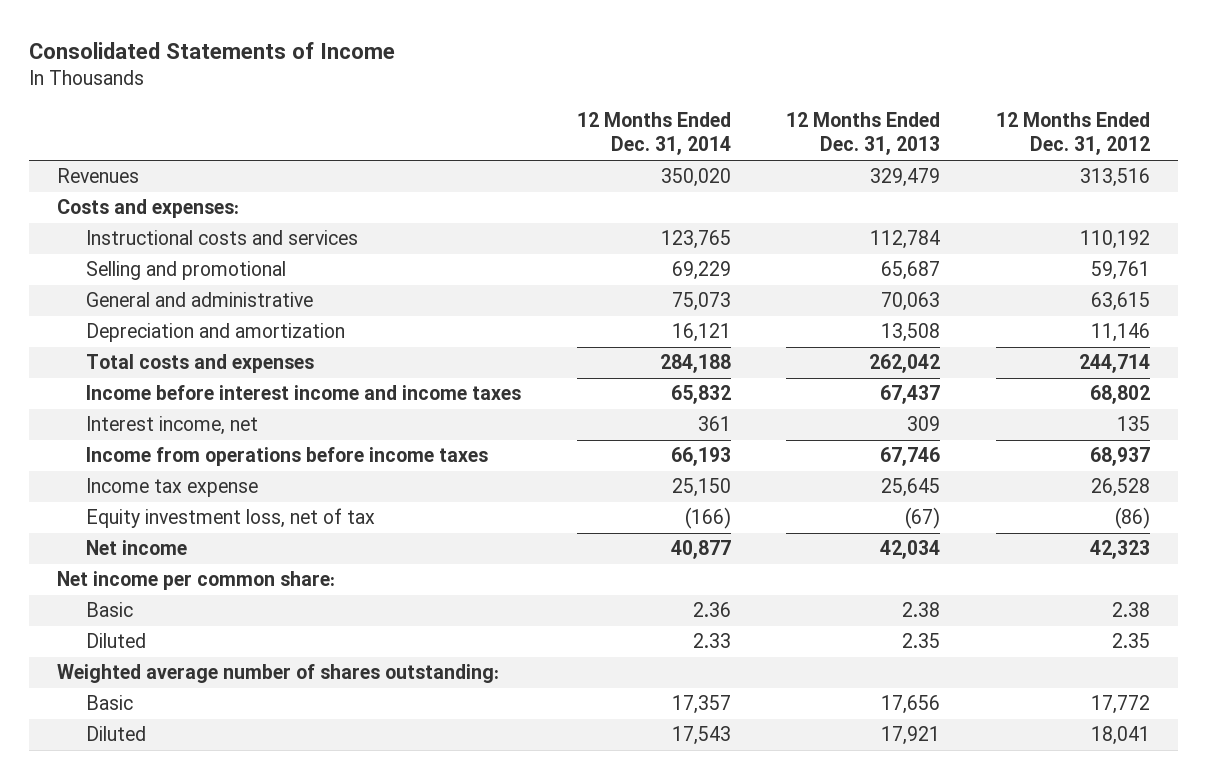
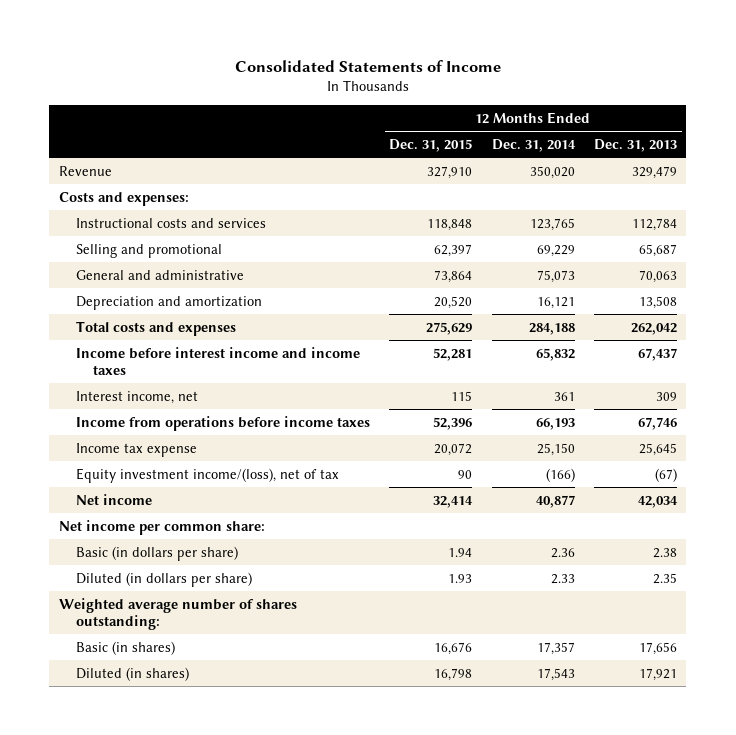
- | 12 Months Ended Dec. 31, 2014 | 12 Months Ended Dec. 31, 2013 | 12 Months Ended Dec. 31, 2012
+ | 12 Months Ended Dec. 31, 2015 | 12 Months Ended Dec. 31, 2014 | 12 Months Ended Dec. 31, 2013
- Revenues | 350,020 | 329,479 | 313,516
+ Revenue | 327,910 | 350,020 | 329,479
- Equity investment loss, net of tax | (166) | (67) | (86)
+ Equity investment income/(loss), net of tax | 90 | (166) | (67)
- Basic | 2.36 | 2.38 | 2.38
- Diluted | 2.33 | 2.35 | 2.35
+ Basic (in dollars per share) | 1.94 | 2.36 | 2.38
+ Diluted (in dollars per share) | 1.93 | 2.33 | 2.35
- Basic | 17,357 | 17,656 | 17,772
- Diluted | 17,543 | 17,921 | 18,041
+ Basic (in shares) | 16,676 | 17,357 | 17,656
+ Diluted (in shares) | 16,798 | 17,543 | 17,921

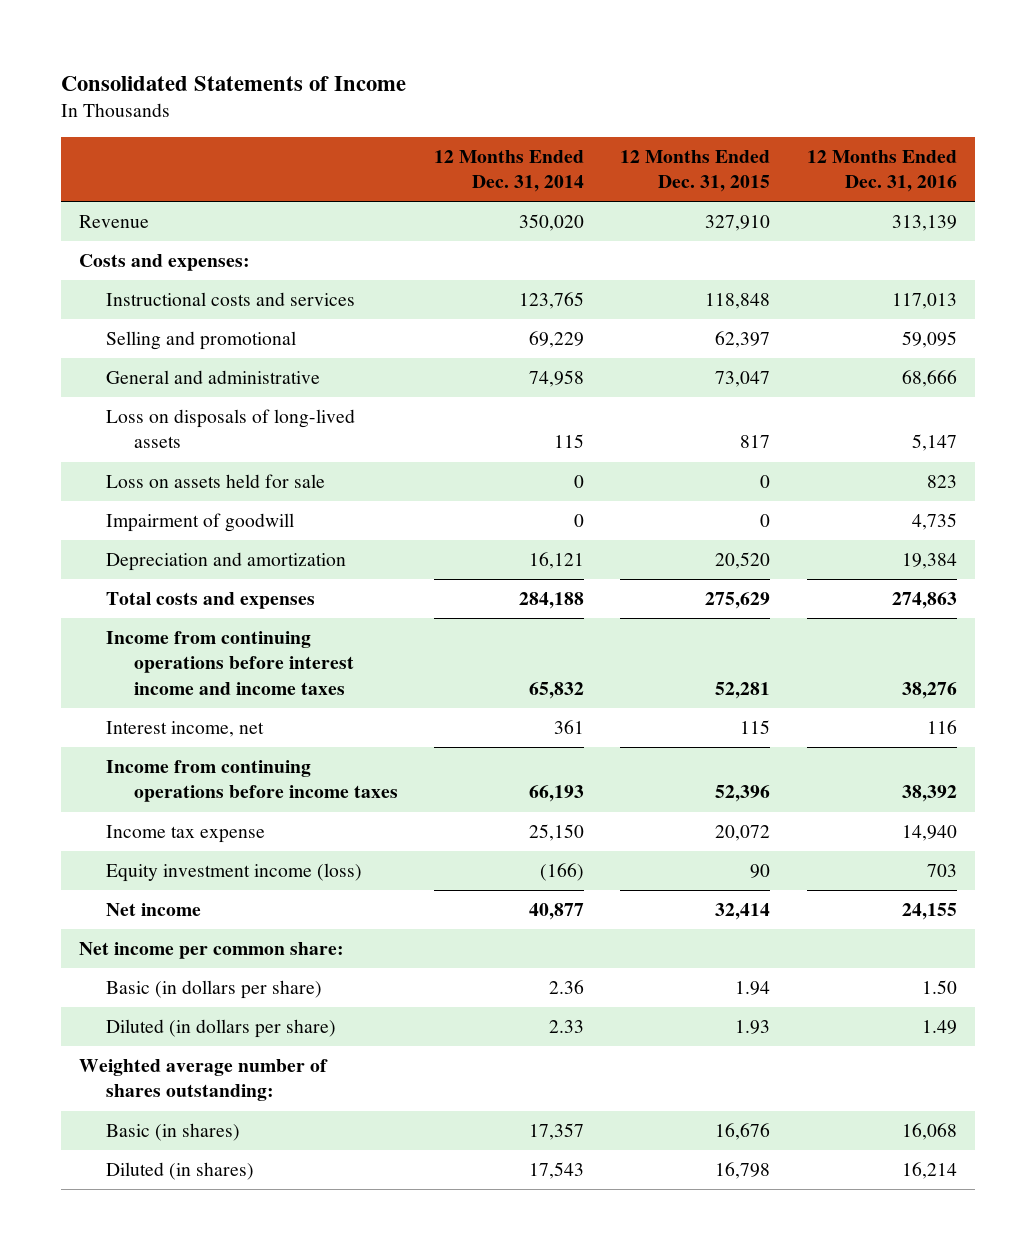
- | 12 Months Ended Dec. 31, 2015 | 12 Months Ended Dec. 31, 2014 | 12 Months Ended Dec. 31, 2013
+ | 12 Months Ended Dec. 31, 2014 | 12 Months Ended Dec. 31, 2015 | 12 Months Ended Dec. 31, 2016
- General and administrative | 73,864 | 75,073 | 70,063
+ General and administrative | 74,958 | 73,047 | 68,666
+ Loss on disposals of long-lived assets | 115 | 817 | 5,147
+ Loss on assets held for sale | 0 | 0 | 823
+ Impairment of goodwill | 0 | 0 | 4,735
- Income before interest income and income taxes | 52,281 | 65,832 | 67,437
+ Income from continuing operations before interest income and income taxes | 65,832 | 52,281 | 38,276
- Income from operations before income taxes | 52,396 | 66,193 | 67,746
+ Income from continuing operations before income taxes | 66,193 | 52,396 | 38,392
- Equity investment income/(loss), net of tax | 90 | (166) | (67)
+ Equity investment income (loss) | (166) | 90 | 703

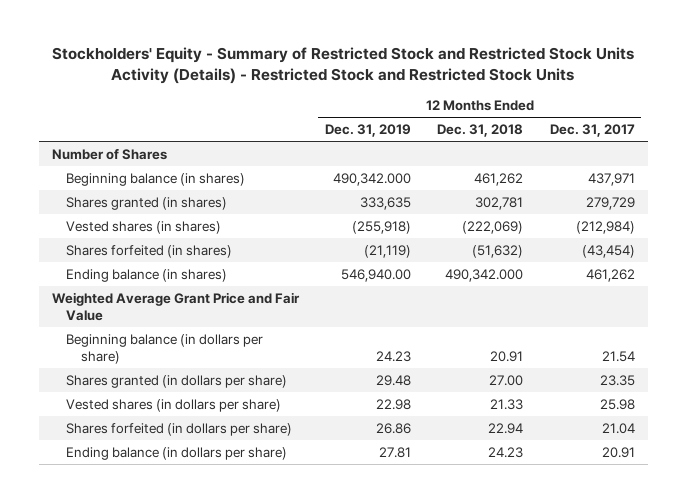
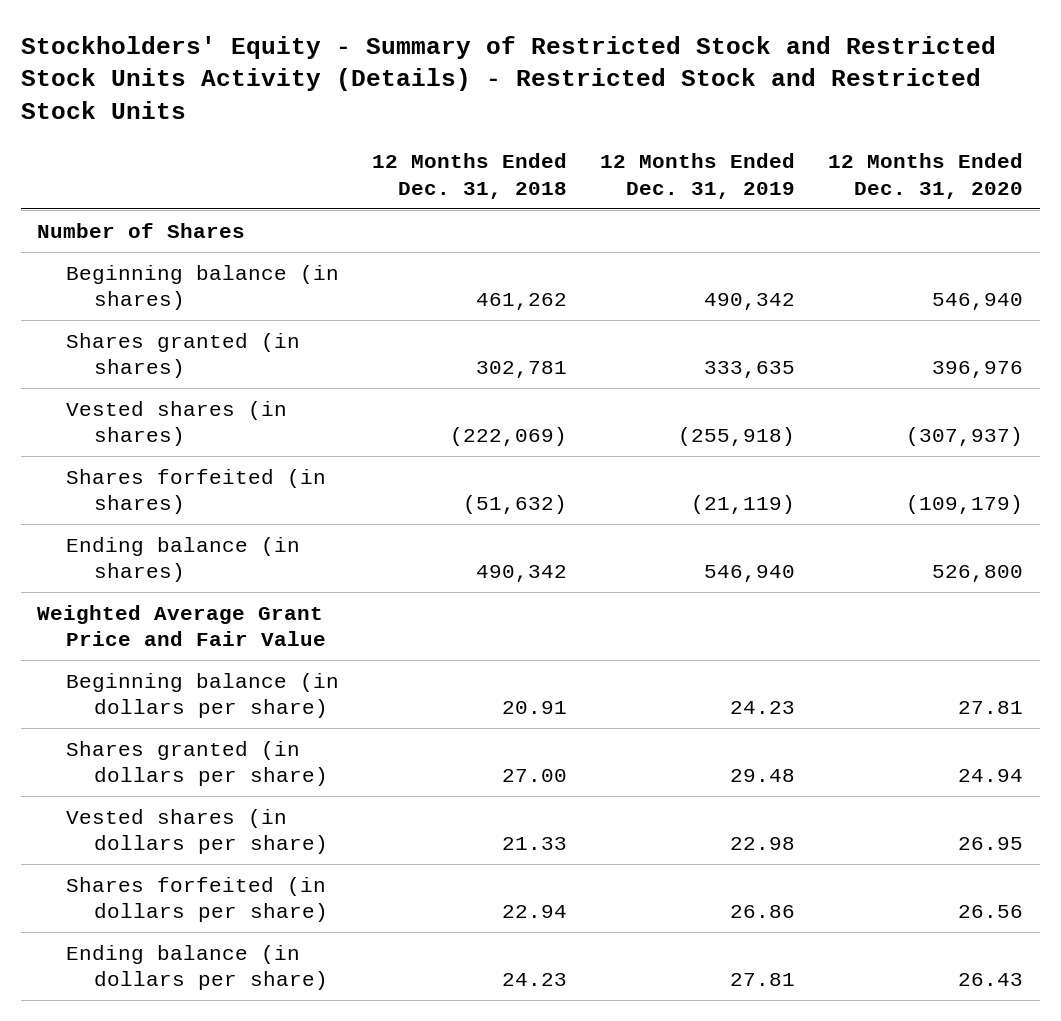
- | 12 Months Ended Dec. 31, 2019 | 12 Months Ended Dec. 31, 2018 | 12 Months Ended Dec. 31, 2017
+ | 12 Months Ended Dec. 31, 2018 | 12 Months Ended Dec. 31, 2019 | 12 Months Ended Dec. 31, 2020
- Beginning balance (in shares) | 490,342.000 | 461,262 | 437,971
+ Beginning balance (in shares) | 461,262 | 490,342 | 546,940
- Ending balance (in shares) | 546,940.00 | 490,342.000 | 461,262
+ Ending balance (in shares) | 490,342 | 546,940 | 526,800

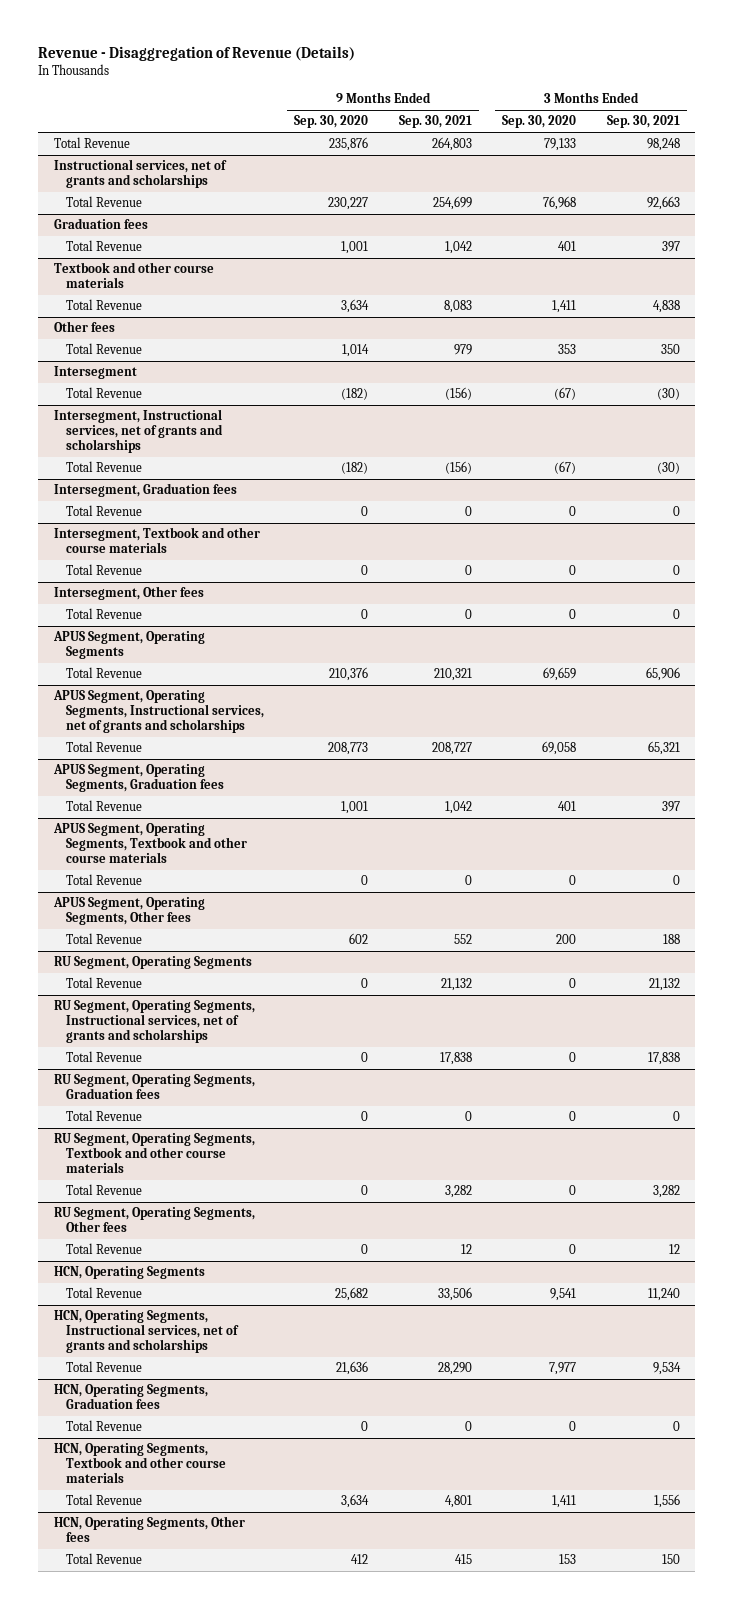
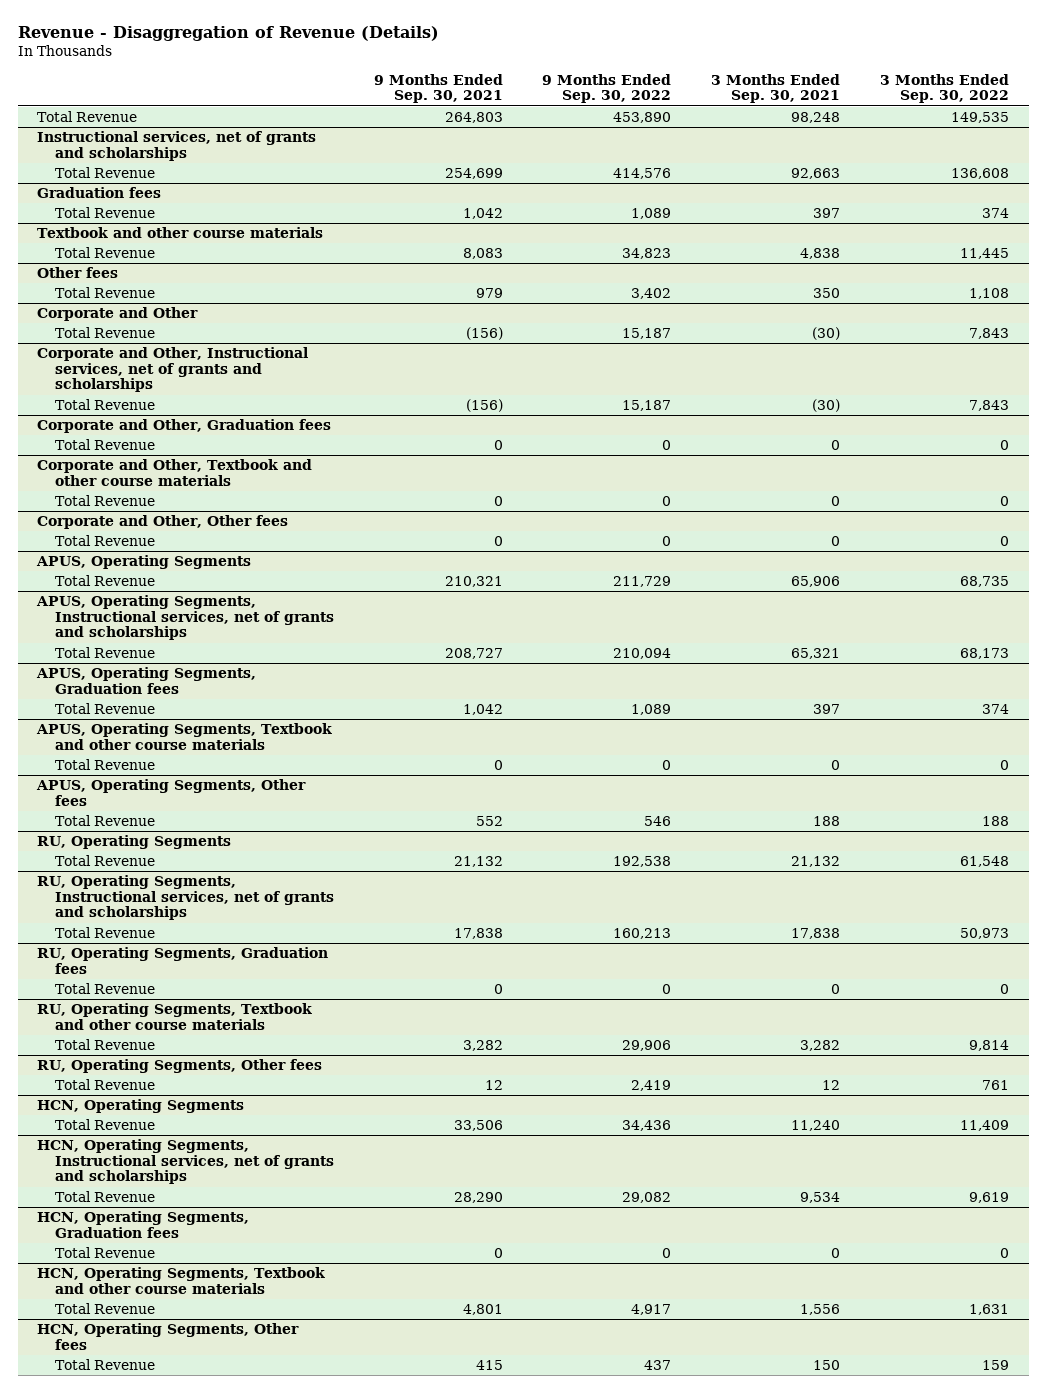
- | 9 Months Ended Sep. 30, 2020 | 9 Months Ended Sep. 30, 2021 | 3 Months Ended Sep. 30, 2020 | 3 Months Ended Sep. 30, 2021
+ | 9 Months Ended Sep. 30, 2021 | 9 Months Ended Sep. 30, 2022 | 3 Months Ended Sep. 30, 2021 | 3 Months Ended Sep. 30, 2022
- Intersegment
+ Corporate and Other
- Intersegment, Instructional services, net of grants and scholarships
+ Corporate and Other, Instructional services, net of grants and scholarships
- Intersegment, Graduation fees
+ Corporate and Other, Graduation fees
- Intersegment, Textbook and other course materials
+ Corporate and Other, Textbook and other course materials
- Intersegment, Other fees
+ Corporate and Other, Other fees
- APUS Segment, Operating Segments
+ APUS, Operating Segments
- APUS Segment, Operating Segments, Instructional services, net of grants and scholarships
+ APUS, Operating Segments, Instructional services, net of grants and scholarships
- APUS Segment, Operating Segments, Graduation fees
+ APUS, Operating Segments, Graduation fees
- APUS Segment, Operating Segments, Textbook and other course materials
+ APUS, Operating Segments, Textbook and other course materials
- APUS Segment, Operating Segments, Other fees
+ APUS, Operating Segments, Other fees
- RU Segment, Operating Segments
+ RU, Operating Segments
- RU Segment, Operating Segments, Instructional services, net of grants and scholarships
+ RU, Operating Segments, Instructional services, net of grants and scholarships
- RU Segment, Operating Segments, Graduation fees
+ RU, Operating Segments, Graduation fees
- RU Segment, Operating Segments, Textbook and other course materials
+ RU, Operating Segments, Textbook and other course materials
- RU Segment, Operating Segments, Other fees
+ RU, Operating Segments, Other fees

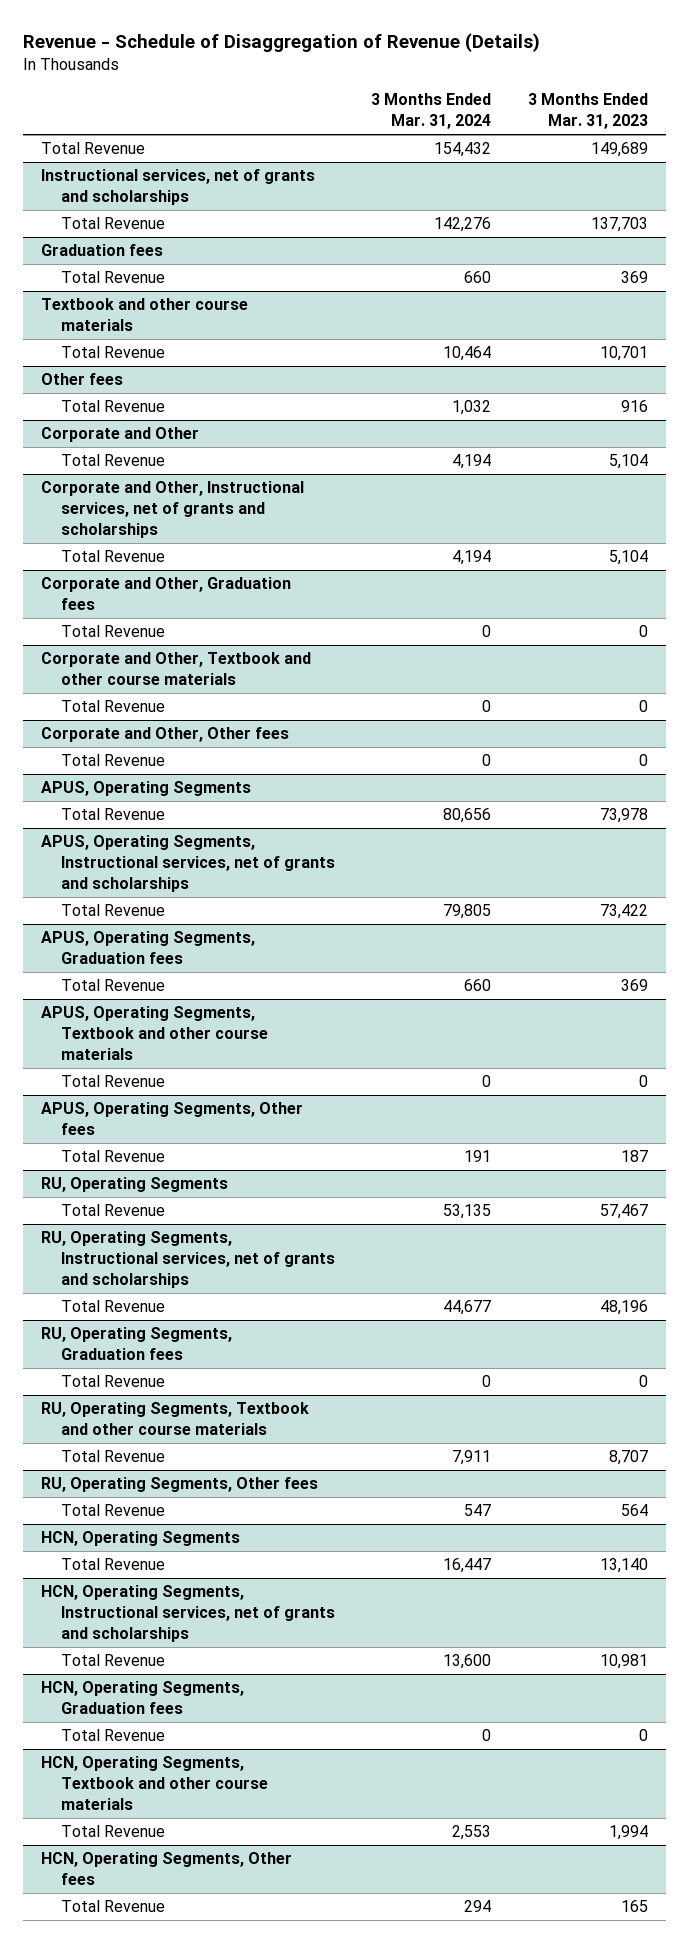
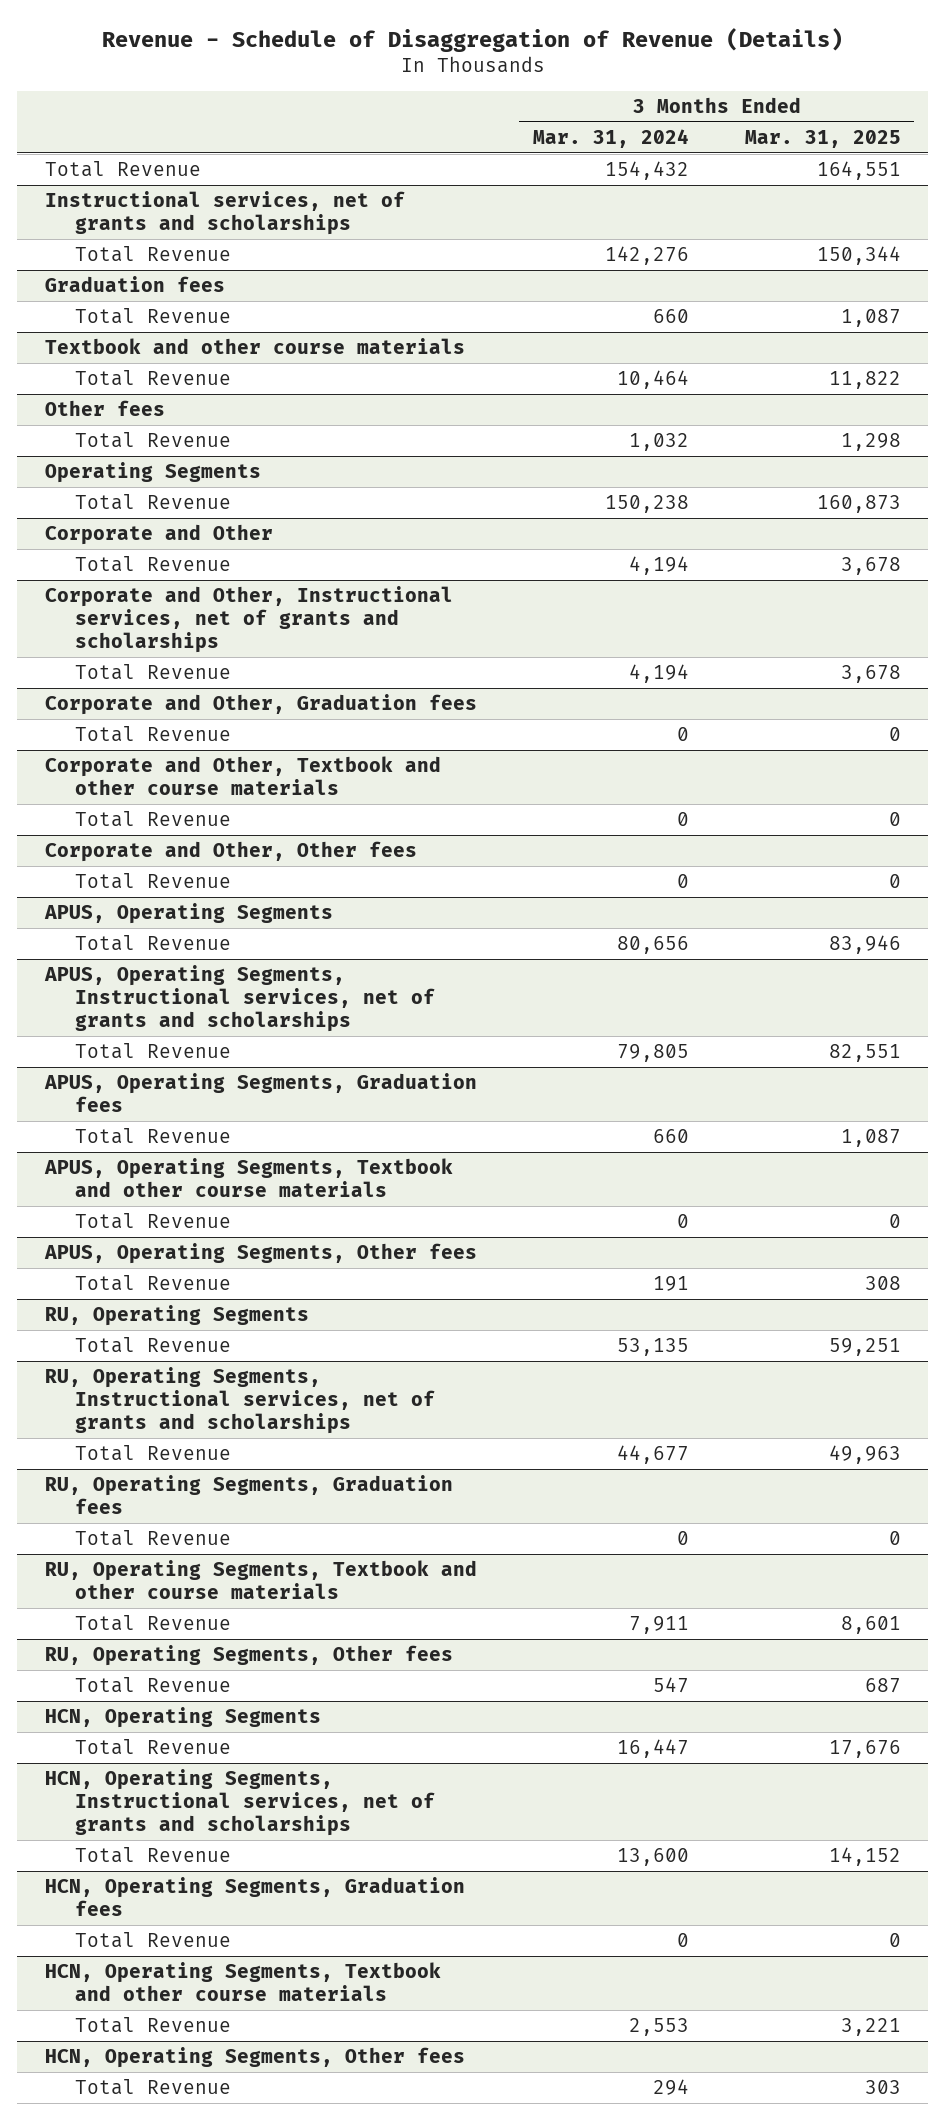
- | 3 Months Ended Mar. 31, 2024 | 3 Months Ended Mar. 31, 2023
+ | 3 Months Ended Mar. 31, 2024 | 3 Months Ended Mar. 31, 2025
+ Operating Segments
+ Total Revenue | 150,238 | 160,873

